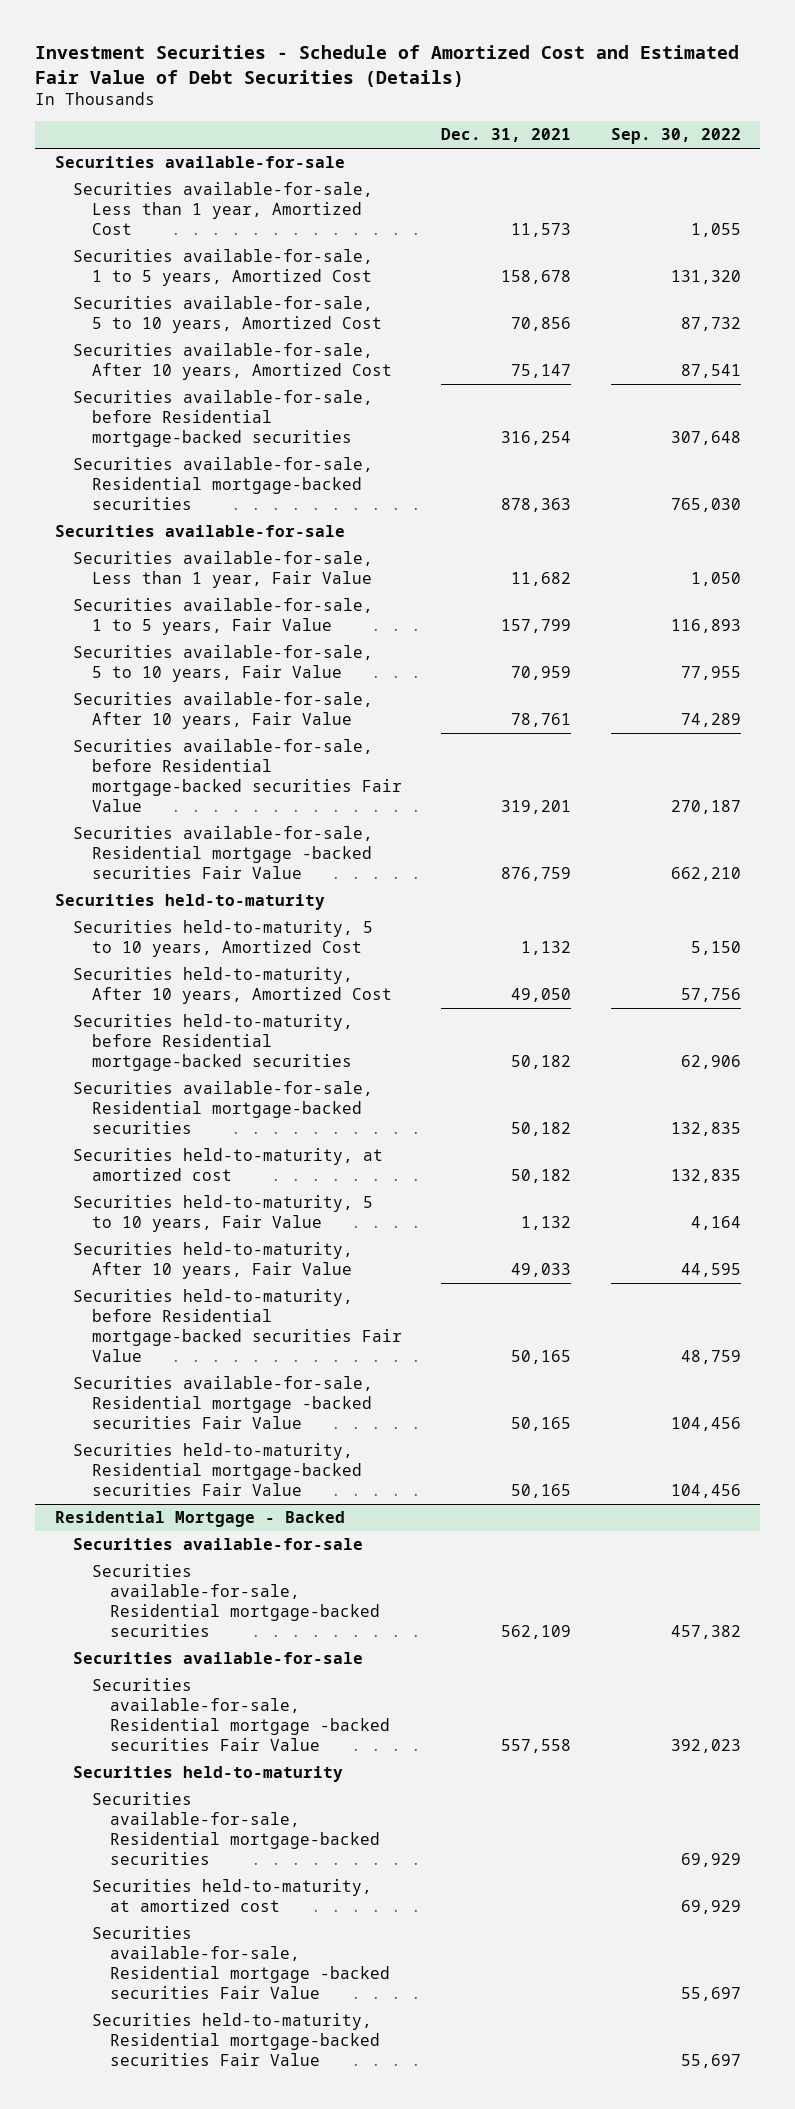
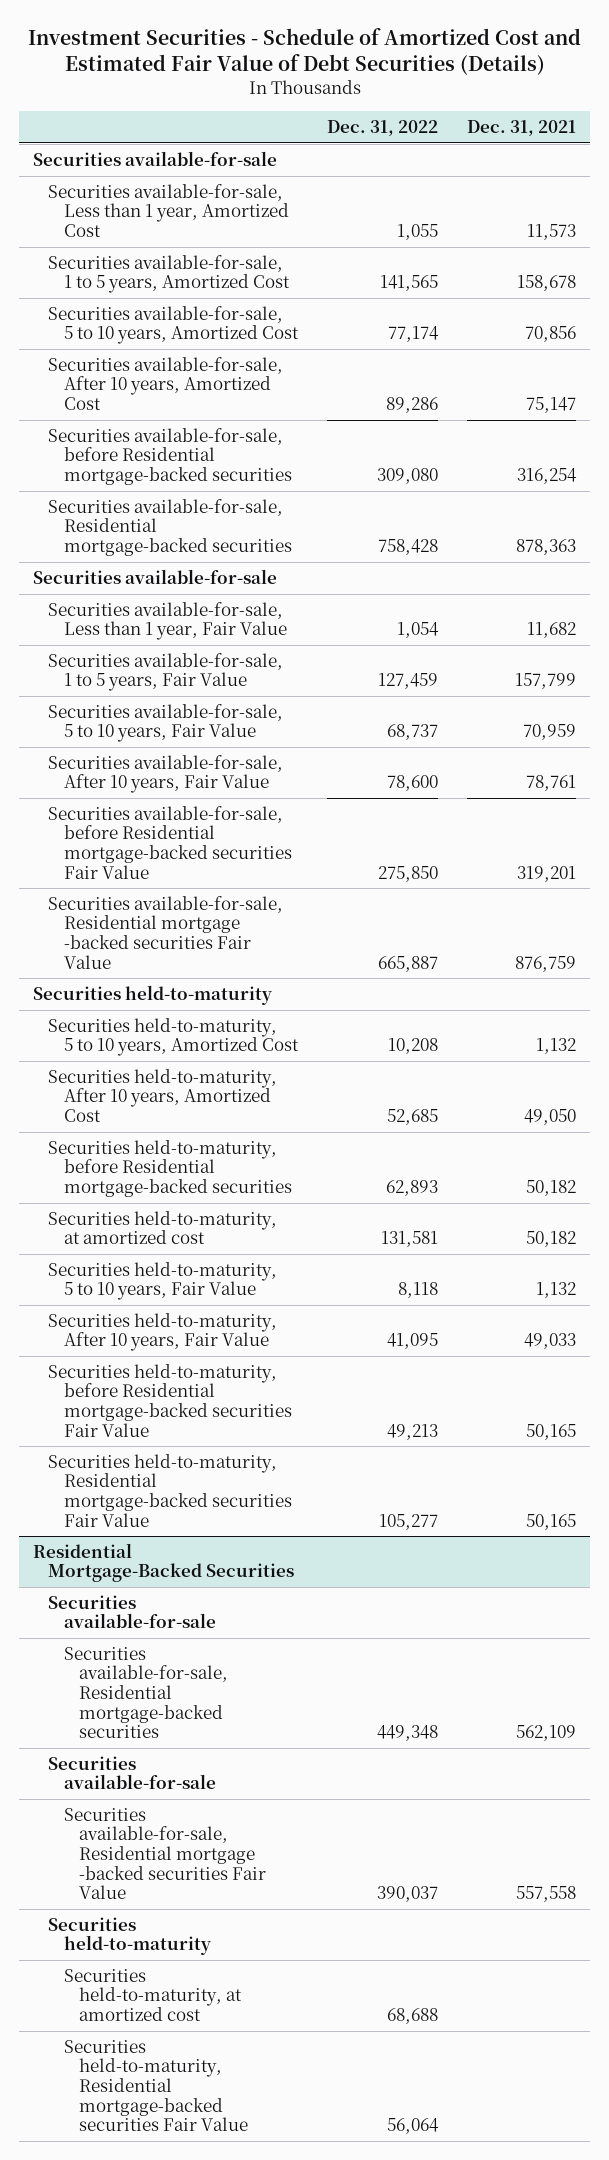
- | Dec. 31, 2021 | Sep. 30, 2022
+ | Dec. 31, 2022 | Dec. 31, 2021
- Securities available-for-sale, Residential mortgage-backed securities | 50,182 | 132,835
- Securities available-for-sale, Residential mortgage -backed securities Fair Value | 50,165 | 104,456
- Residential Mortgage - Backed
+ Residential Mortgage-Backed Securities
- Securities available-for-sale, Residential mortgage-backed securities | | 69,929
- Securities available-for-sale, Residential mortgage -backed securities Fair Value | | 55,697

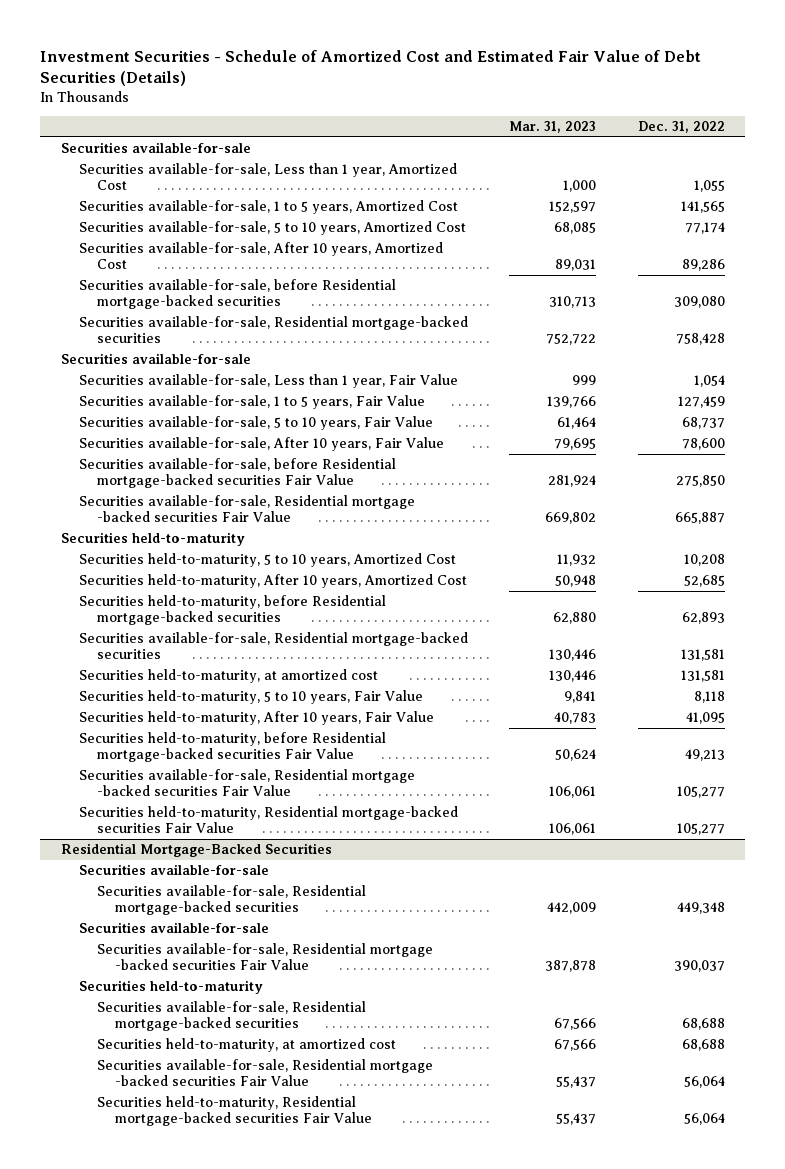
- | Dec. 31, 2022 | Dec. 31, 2021
+ | Mar. 31, 2023 | Dec. 31, 2022
+ Securities available-for-sale, Residential mortgage-backed securities | 130,446 | 131,581
+ Securities available-for-sale, Residential mortgage -backed securities Fair Value | 106,061 | 105,277
@ Residential Mortgage-Backed Securities
+ Securities available-for-sale, Residential mortgage-backed securities | 67,566 | 68,688
+ Securities available-for-sale, Residential mortgage -backed securities Fair Value | 55,437 | 56,064

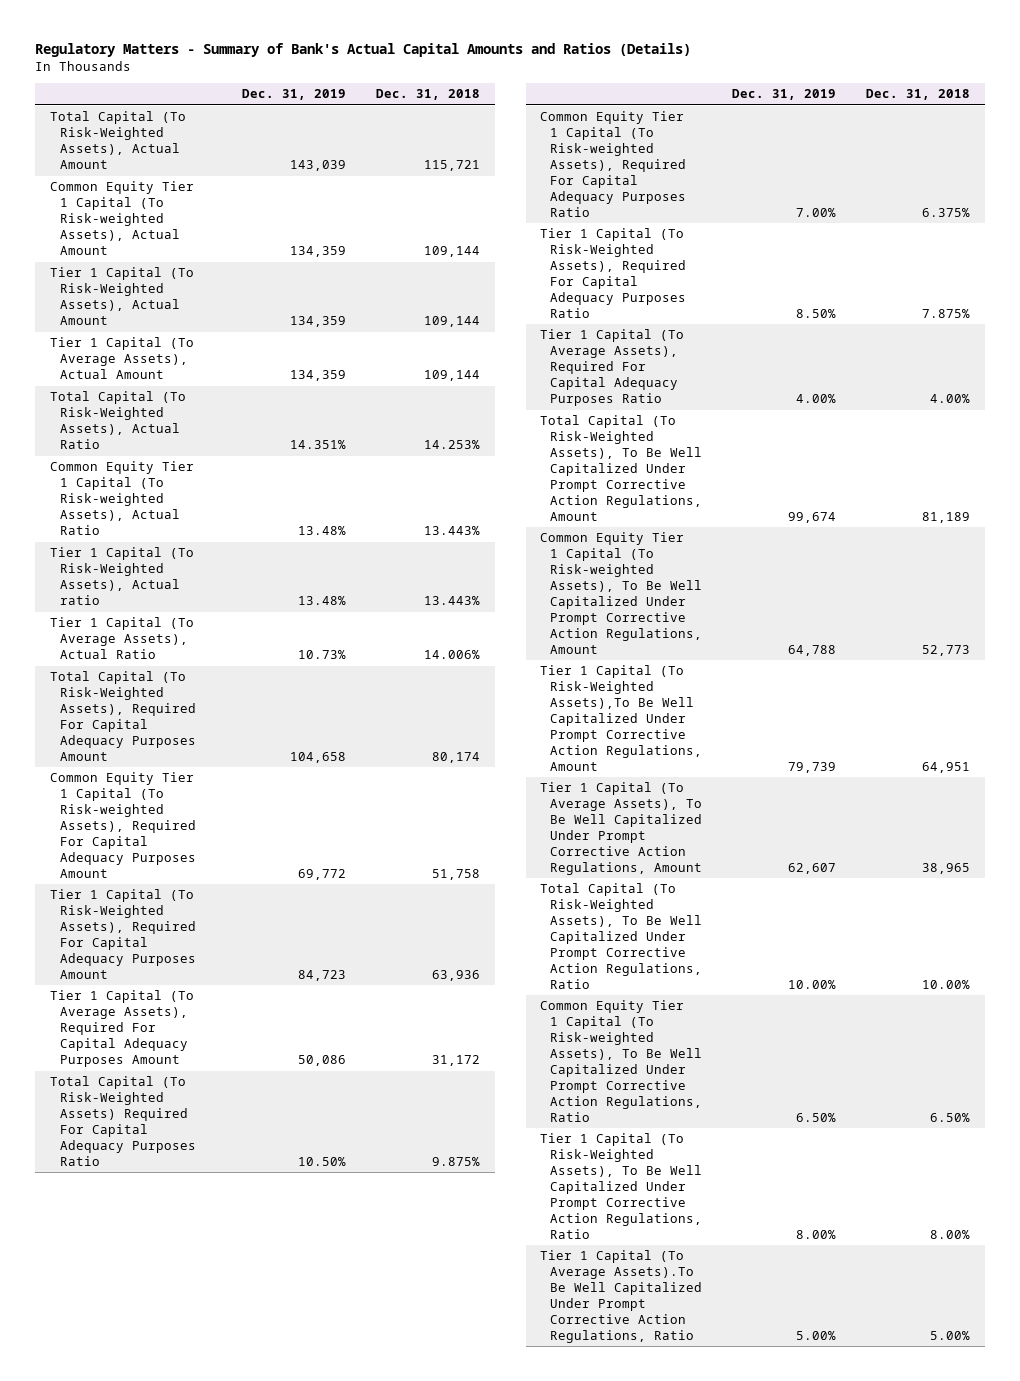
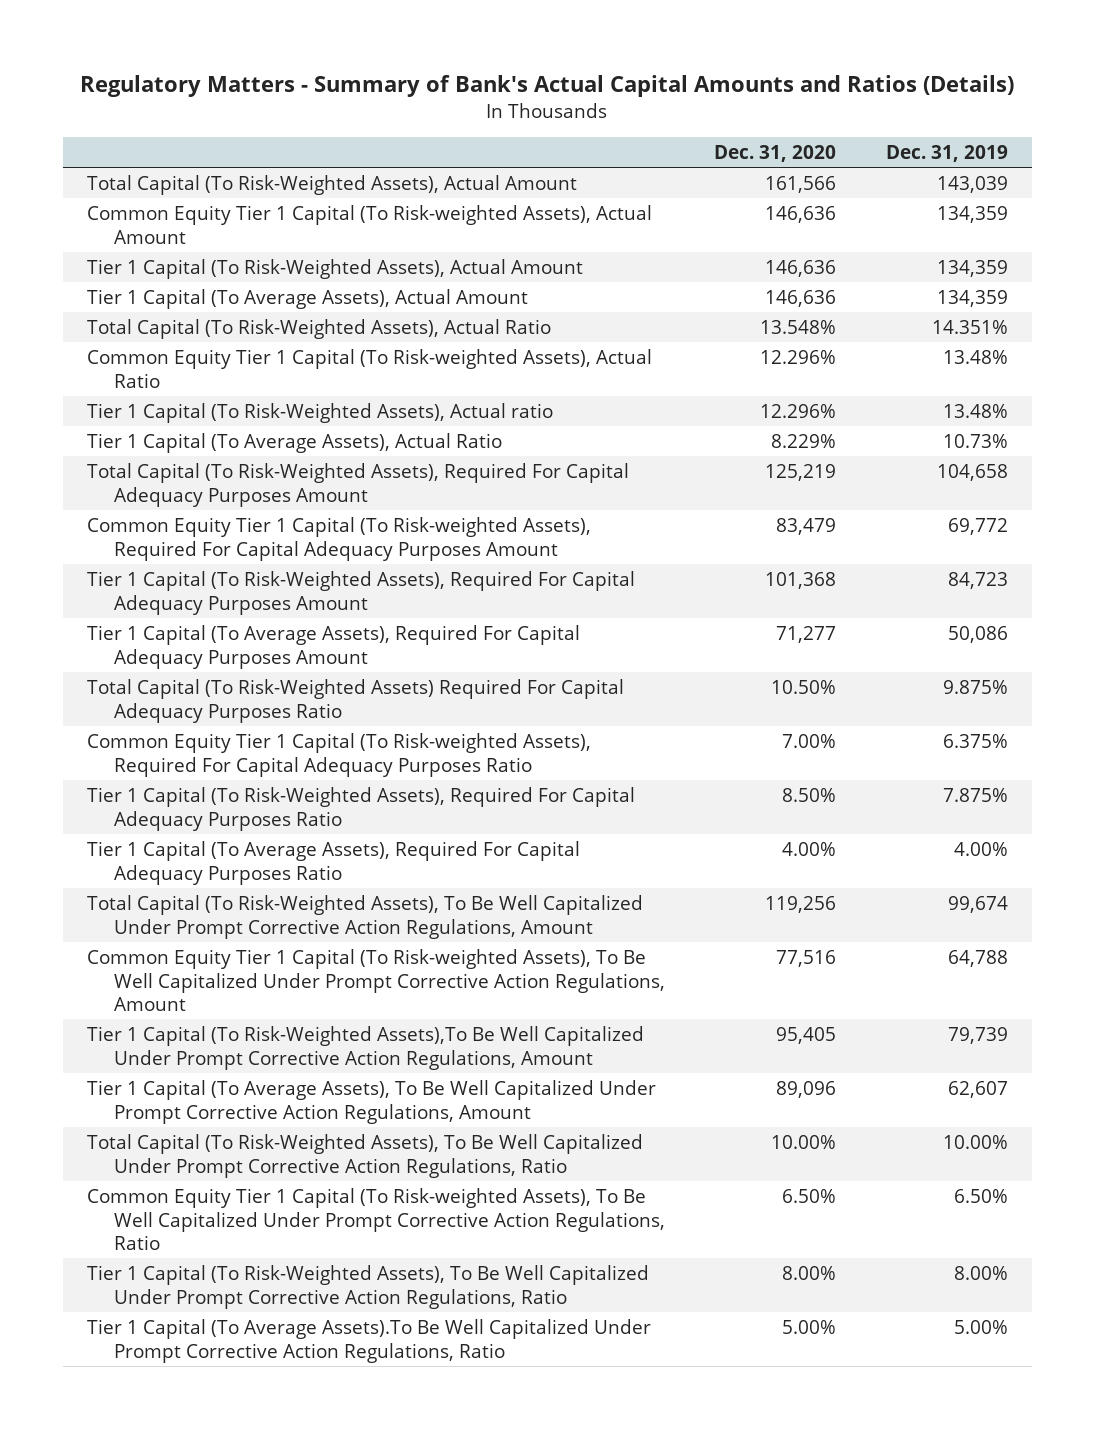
- | Dec. 31, 2019 | Dec. 31, 2018
+ | Dec. 31, 2020 | Dec. 31, 2019
- Total Capital (To Risk-Weighted Assets) Required For Capital Adequacy Purposes Ratio | 10.50% | 9.875%
- Common Equity Tier 1 Capital (To Risk-weighted Assets), Required For Capital Adequacy Purposes Ratio | 7.00% | 6.375%
- Tier 1 Capital (To Risk-Weighted Assets), Required For Capital Adequacy Purposes Ratio | 8.50% | 7.875%
+ Total Capital (To Risk-Weighted Assets) Required For Capital Adequacy Purposes Ratio | 10.50% | 9.875%
+ Common Equity Tier 1 Capital (To Risk-weighted Assets), Required For Capital Adequacy Purposes Ratio | 7.00% | 6.375%
+ Tier 1 Capital (To Risk-Weighted Assets), Required For Capital Adequacy Purposes Ratio | 8.50% | 7.875%

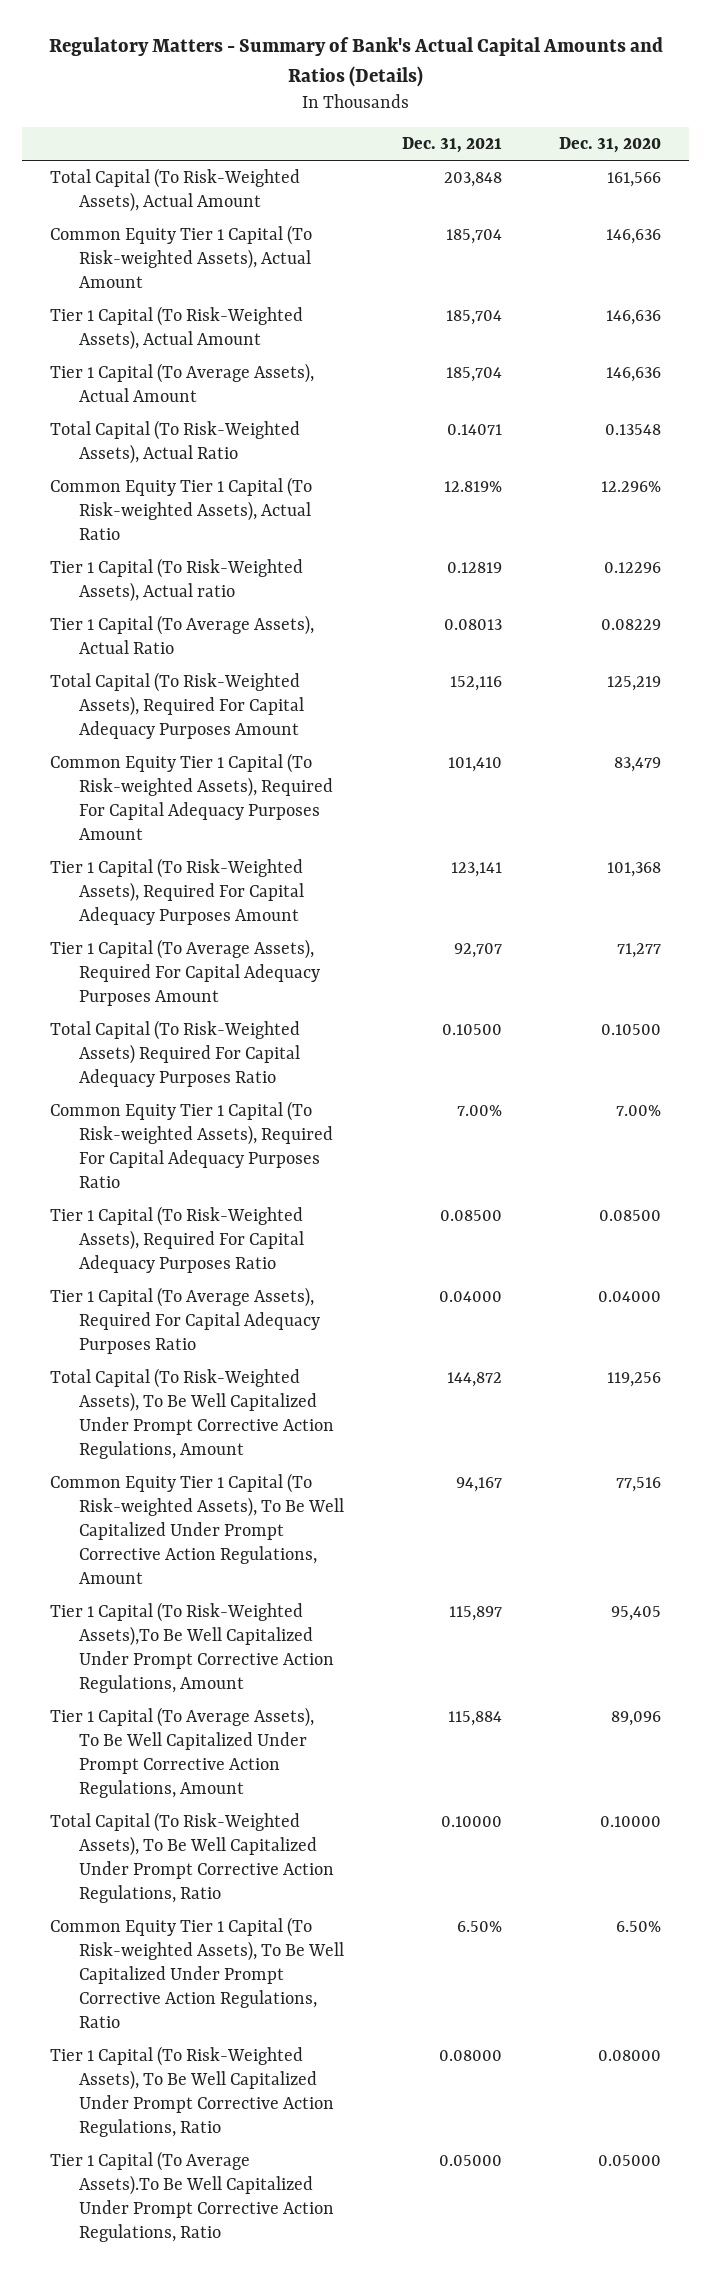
- | Dec. 31, 2020 | Dec. 31, 2019
+ | Dec. 31, 2021 | Dec. 31, 2020
- Total Capital (To Risk-Weighted Assets), Actual Ratio | 13.548% | 14.351%
+ Total Capital (To Risk-Weighted Assets), Actual Ratio | 0.14071 | 0.13548
- Tier 1 Capital (To Risk-Weighted Assets), Actual ratio | 12.296% | 13.48%
- Tier 1 Capital (To Average Assets), Actual Ratio | 8.229% | 10.73%
+ Tier 1 Capital (To Risk-Weighted Assets), Actual ratio | 0.12819 | 0.12296
+ Tier 1 Capital (To Average Assets), Actual Ratio | 0.08013 | 0.08229
- Total Capital (To Risk-Weighted Assets) Required For Capital Adequacy Purposes Ratio | 10.50% | 9.875%
+ Total Capital (To Risk-Weighted Assets) Required For Capital Adequacy Purposes Ratio | 0.10500 | 0.10500
- Tier 1 Capital (To Risk-Weighted Assets), Required For Capital Adequacy Purposes Ratio | 8.50% | 7.875%
- Tier 1 Capital (To Average Assets), Required For Capital Adequacy Purposes Ratio | 4.00% | 4.00%
+ Tier 1 Capital (To Risk-Weighted Assets), Required For Capital Adequacy Purposes Ratio | 0.08500 | 0.08500
+ Tier 1 Capital (To Average Assets), Required For Capital Adequacy Purposes Ratio | 0.04000 | 0.04000
- Total Capital (To Risk-Weighted Assets), To Be Well Capitalized Under Prompt Corrective Action Regulations, Ratio | 10.00% | 10.00%
+ Total Capital (To Risk-Weighted Assets), To Be Well Capitalized Under Prompt Corrective Action Regulations, Ratio | 0.10000 | 0.10000
- Tier 1 Capital (To Risk-Weighted Assets), To Be Well Capitalized Under Prompt Corrective Action Regulations, Ratio | 8.00% | 8.00%
- Tier 1 Capital (To Average Assets).To Be Well Capitalized Under Prompt Corrective Action Regulations, Ratio | 5.00% | 5.00%
+ Tier 1 Capital (To Risk-Weighted Assets), To Be Well Capitalized Under Prompt Corrective Action Regulations, Ratio | 0.08000 | 0.08000
+ Tier 1 Capital (To Average Assets).To Be Well Capitalized Under Prompt Corrective Action Regulations, Ratio | 0.05000 | 0.05000

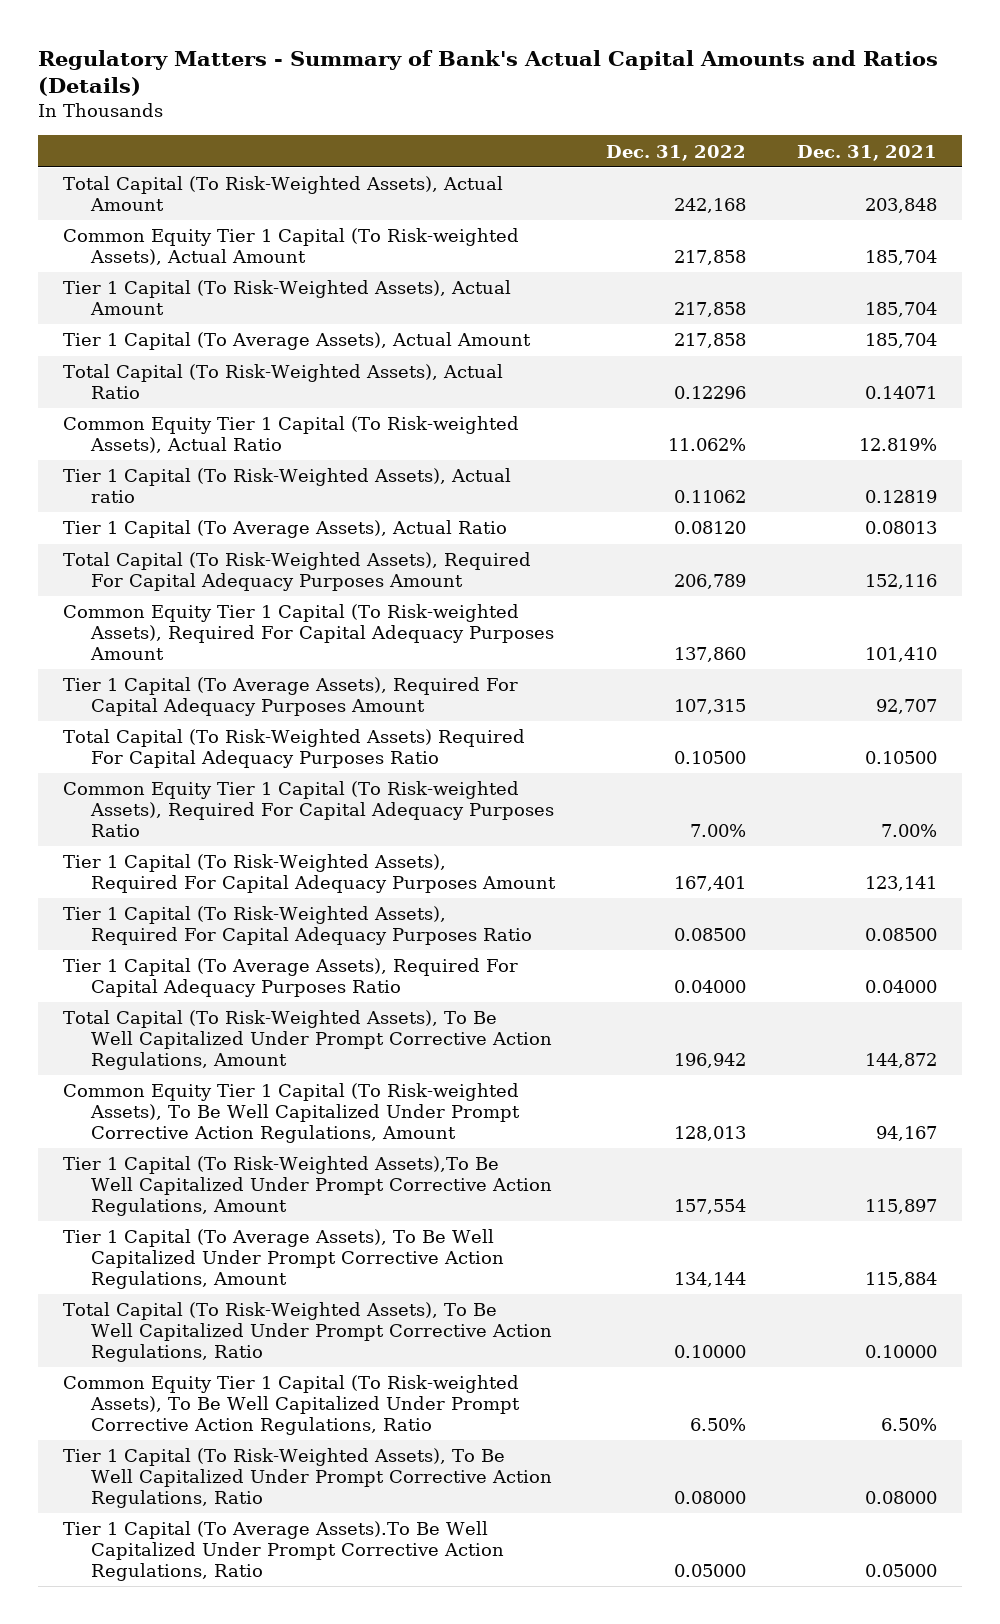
- | Dec. 31, 2021 | Dec. 31, 2020
+ | Dec. 31, 2022 | Dec. 31, 2021
moved down: Tier 1 Capital (To Risk-Weighted Assets), Required For Capital Adequacy Purposes Amount | 167,401 | 123,141

